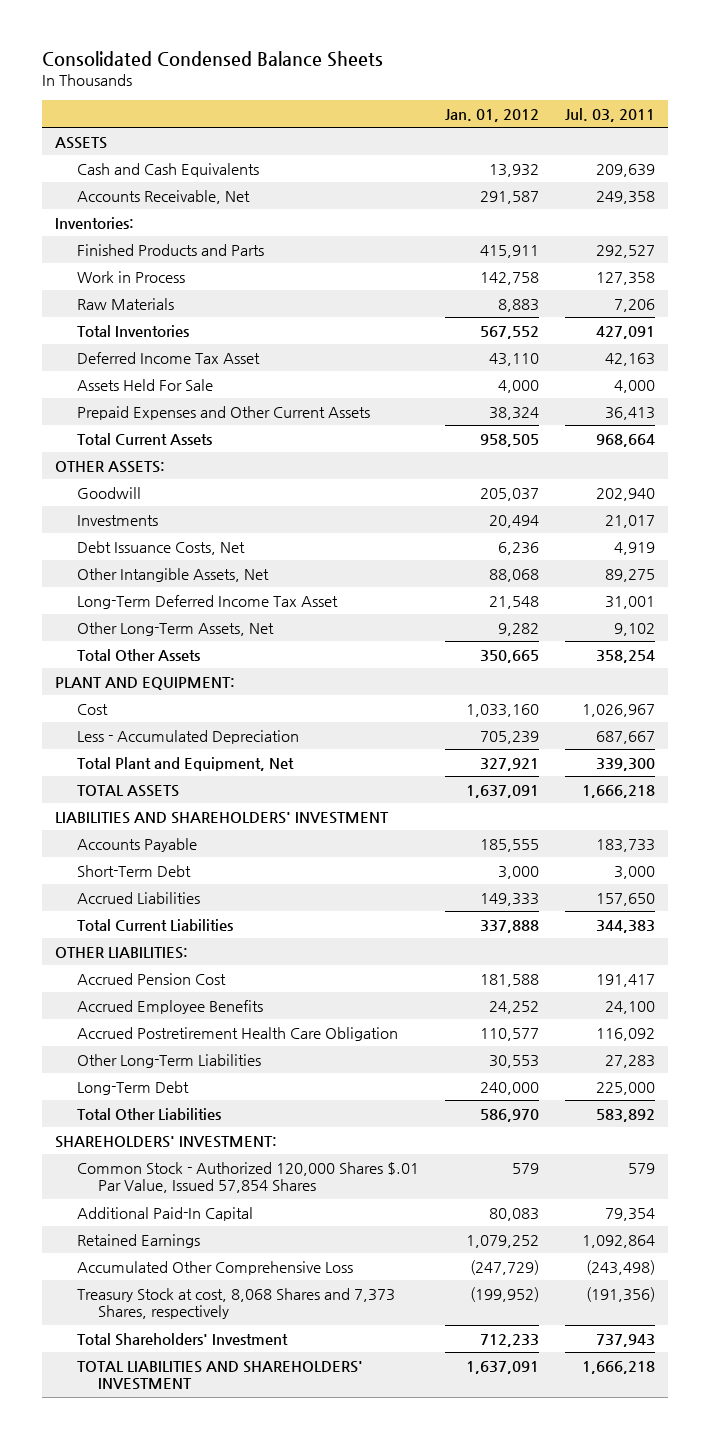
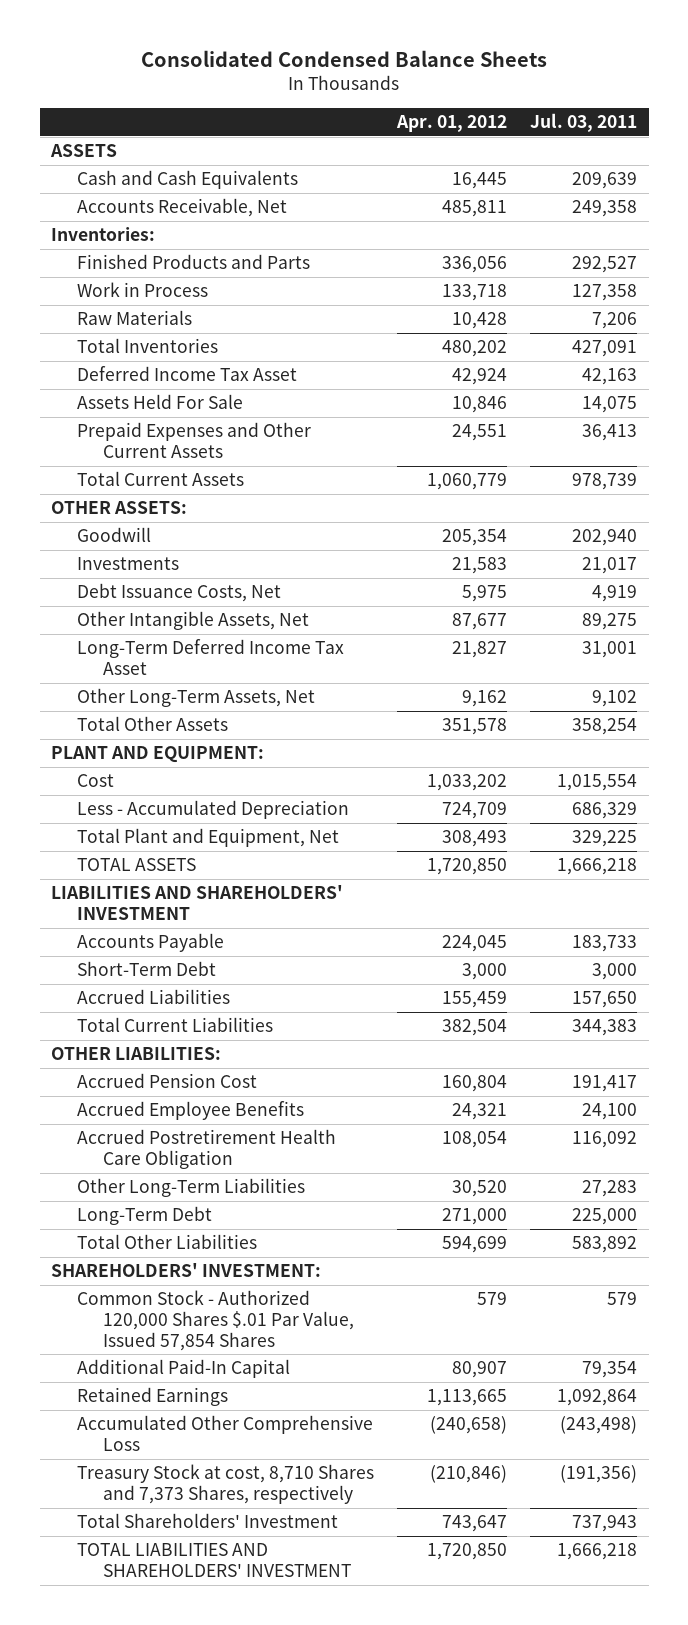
- | Jan. 01, 2012 | Jul. 03, 2011
+ | Apr. 01, 2012 | Jul. 03, 2011
- Assets Held For Sale | 4,000 | 4,000
+ Assets Held For Sale | 10,846 | 14,075
- Total Current Assets | 958,505 | 968,664
+ Total Current Assets | 1,060,779 | 978,739
- Cost | 1,033,160 | 1,026,967
- Less - Accumulated Depreciation | 705,239 | 687,667
- Total Plant and Equipment, Net | 327,921 | 339,300
+ Cost | 1,033,202 | 1,015,554
+ Less - Accumulated Depreciation | 724,709 | 686,329
+ Total Plant and Equipment, Net | 308,493 | 329,225
- Treasury Stock at cost, 8,068 Shares and 7,373 Shares, respectively | (199,952) | (191,356)
+ Treasury Stock at cost, 8,710 Shares and 7,373 Shares, respectively | (210,846) | (191,356)

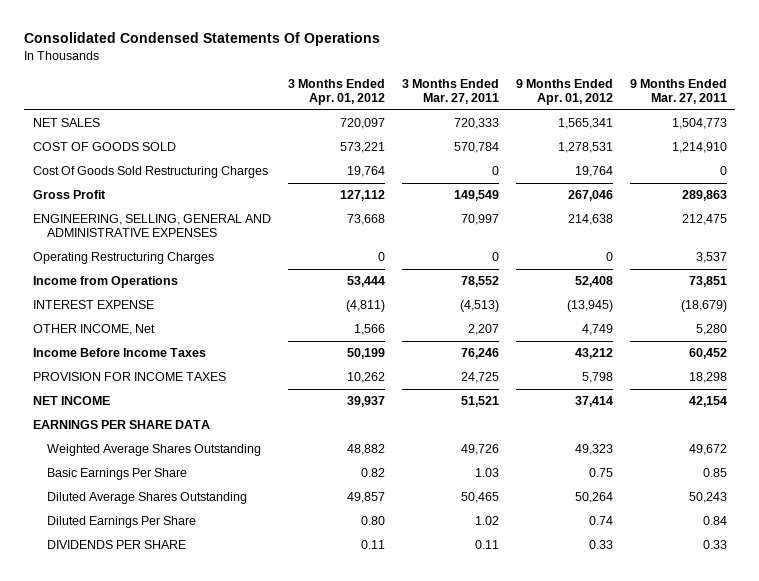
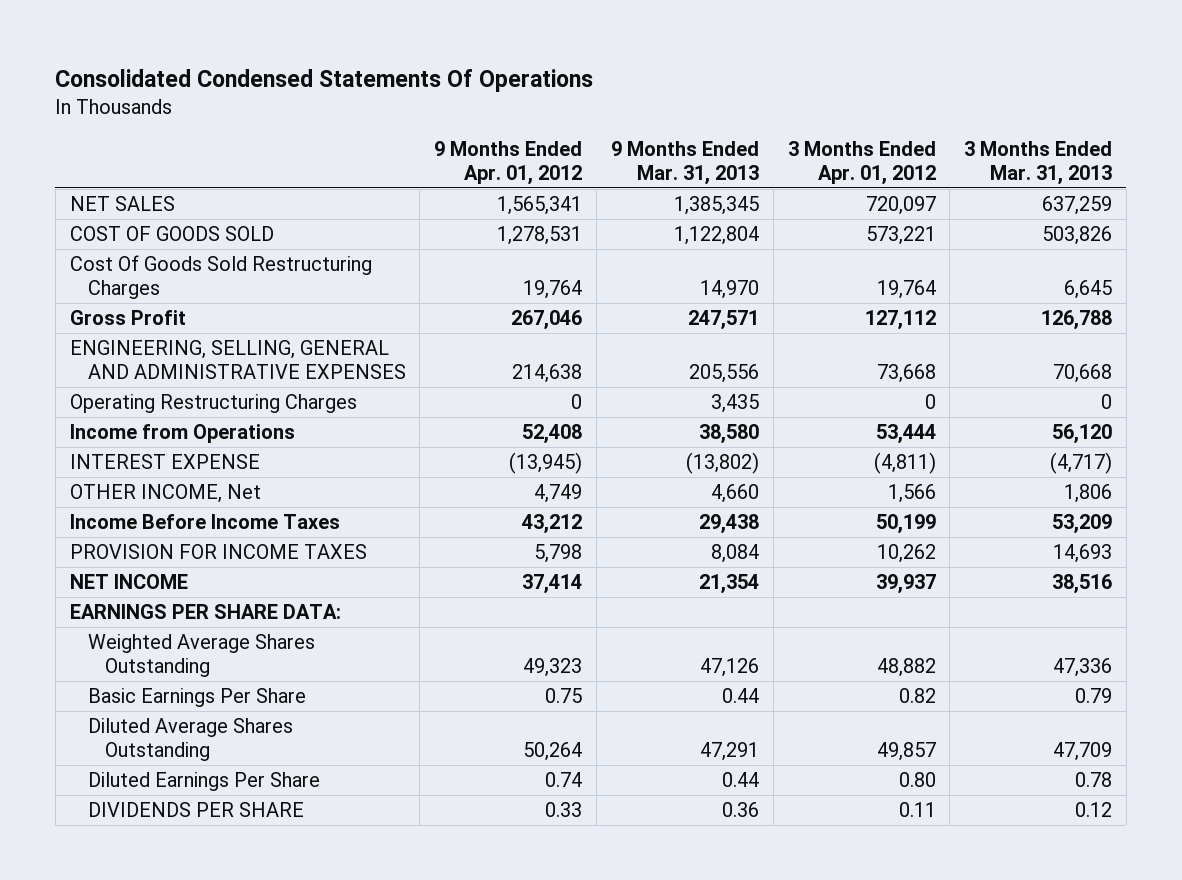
- | 3 Months Ended Apr. 01, 2012 | 3 Months Ended Mar. 27, 2011 | 9 Months Ended Apr. 01, 2012 | 9 Months Ended Mar. 27, 2011
+ | 9 Months Ended Apr. 01, 2012 | 9 Months Ended Mar. 31, 2013 | 3 Months Ended Apr. 01, 2012 | 3 Months Ended Mar. 31, 2013
- EARNINGS PER SHARE DATA
+ EARNINGS PER SHARE DATA:

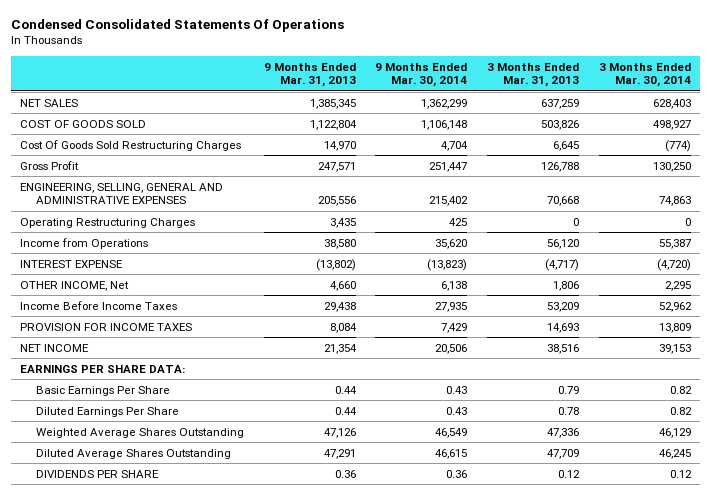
- Consolidated Condensed Statements Of Operations
+ Condensed Consolidated Statements Of Operations
- | 9 Months Ended Apr. 01, 2012 | 9 Months Ended Mar. 31, 2013 | 3 Months Ended Apr. 01, 2012 | 3 Months Ended Mar. 31, 2013
+ | 9 Months Ended Mar. 31, 2013 | 9 Months Ended Mar. 30, 2014 | 3 Months Ended Mar. 31, 2013 | 3 Months Ended Mar. 30, 2014
moved down: Weighted Average Shares Outstanding | 47,126 | 46,549 | 47,336 | 46,129
moved down: Diluted Average Shares Outstanding | 47,291 | 46,615 | 47,709 | 46,245

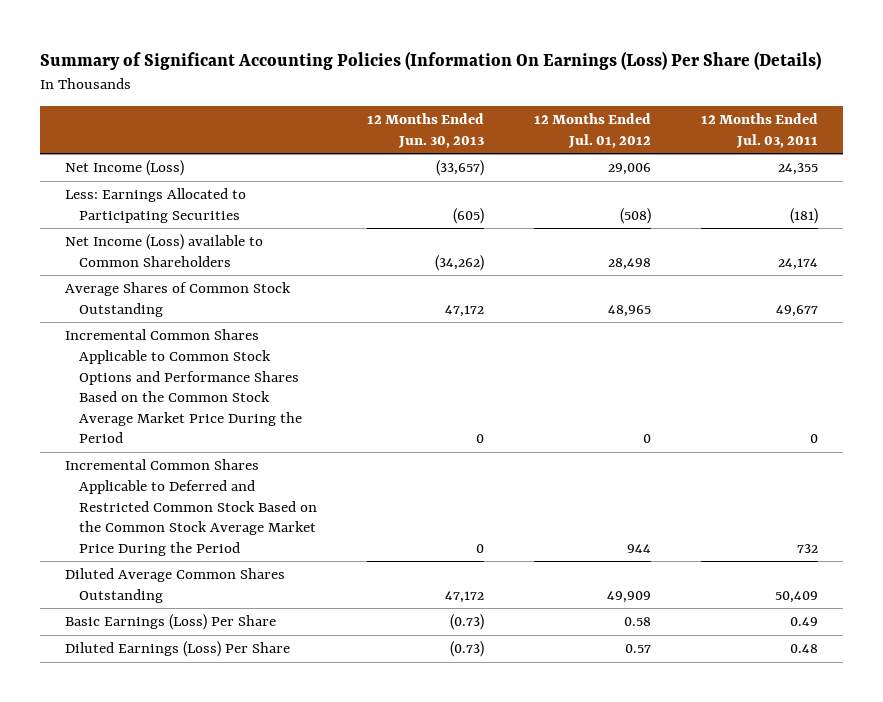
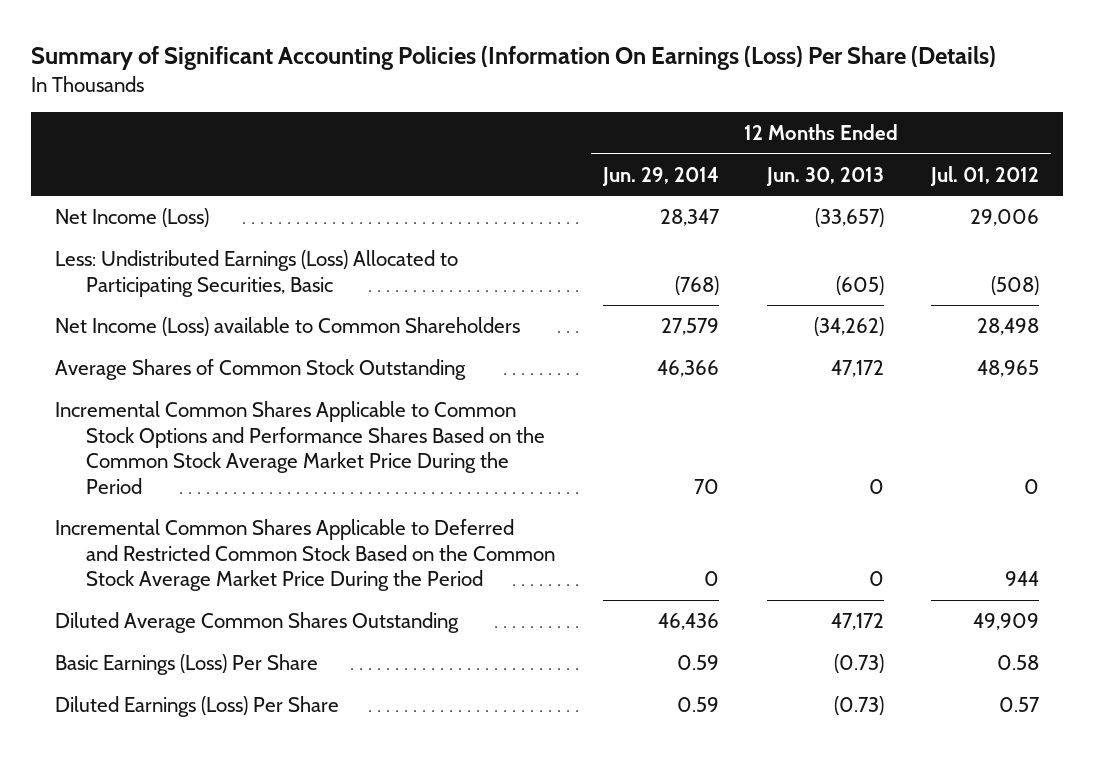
- | 12 Months Ended Jun. 30, 2013 | 12 Months Ended Jul. 01, 2012 | 12 Months Ended Jul. 03, 2011
+ | 12 Months Ended Jun. 29, 2014 | 12 Months Ended Jun. 30, 2013 | 12 Months Ended Jul. 01, 2012
- Less: Earnings Allocated to Participating Securities | (605) | (508) | (181)
+ Less: Undistributed Earnings (Loss) Allocated to Participating Securities, Basic | (768) | (605) | (508)

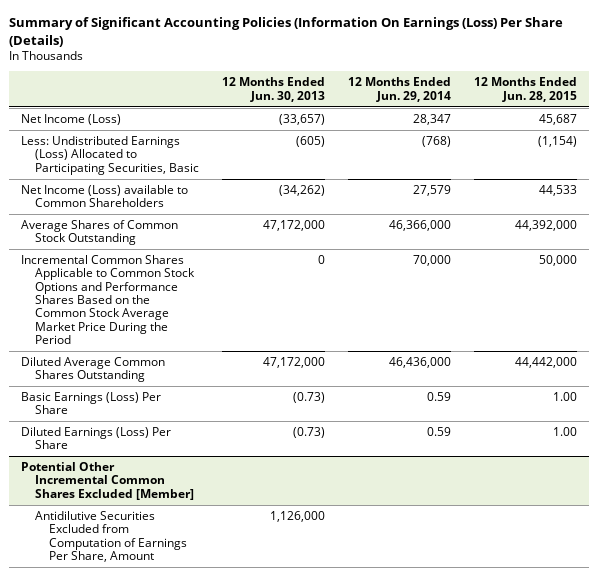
- | 12 Months Ended Jun. 29, 2014 | 12 Months Ended Jun. 30, 2013 | 12 Months Ended Jul. 01, 2012
+ | 12 Months Ended Jun. 30, 2013 | 12 Months Ended Jun. 29, 2014 | 12 Months Ended Jun. 28, 2015
- Average Shares of Common Stock Outstanding | 46,366 | 47,172 | 48,965
- Incremental Common Shares Applicable to Common Stock Options and Performance Shares Based on the Common Stock Average Market Price During the Period | 70 | 0 | 0
- Incremental Common Shares Applicable to Deferred and Restricted Common Stock Based on the Common Stock Average Market Price During the Period | 0 | 0 | 944
- Diluted Average Common Shares Outstanding | 46,436 | 47,172 | 49,909
+ Average Shares of Common Stock Outstanding | 47,172,000 | 46,366,000 | 44,392,000
+ Incremental Common Shares Applicable to Common Stock Options and Performance Shares Based on the Common Stock Average Market Price During the Period | 0 | 70,000 | 50,000
+ Diluted Average Common Shares Outstanding | 47,172,000 | 46,436,000 | 44,442,000
+ Potential Other Incremental Common Shares Excluded [Member]
+ Antidilutive Securities Excluded from Computation of Earnings Per Share, Amount | 1,126,000 | |

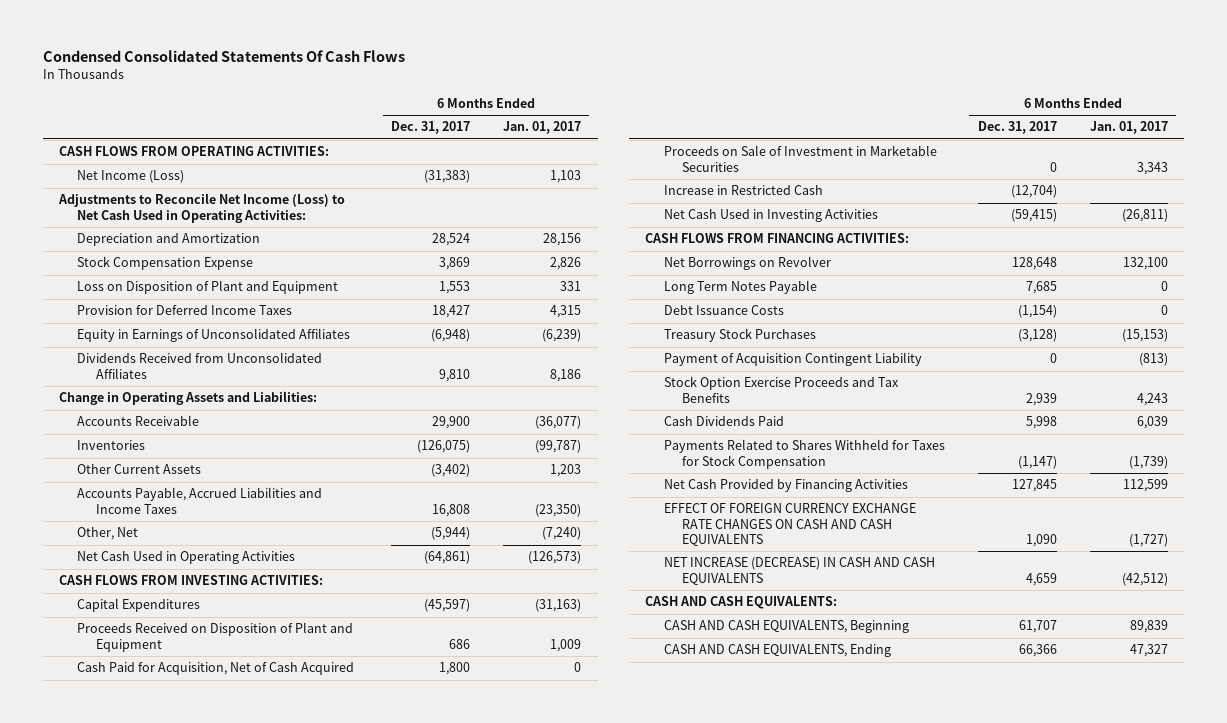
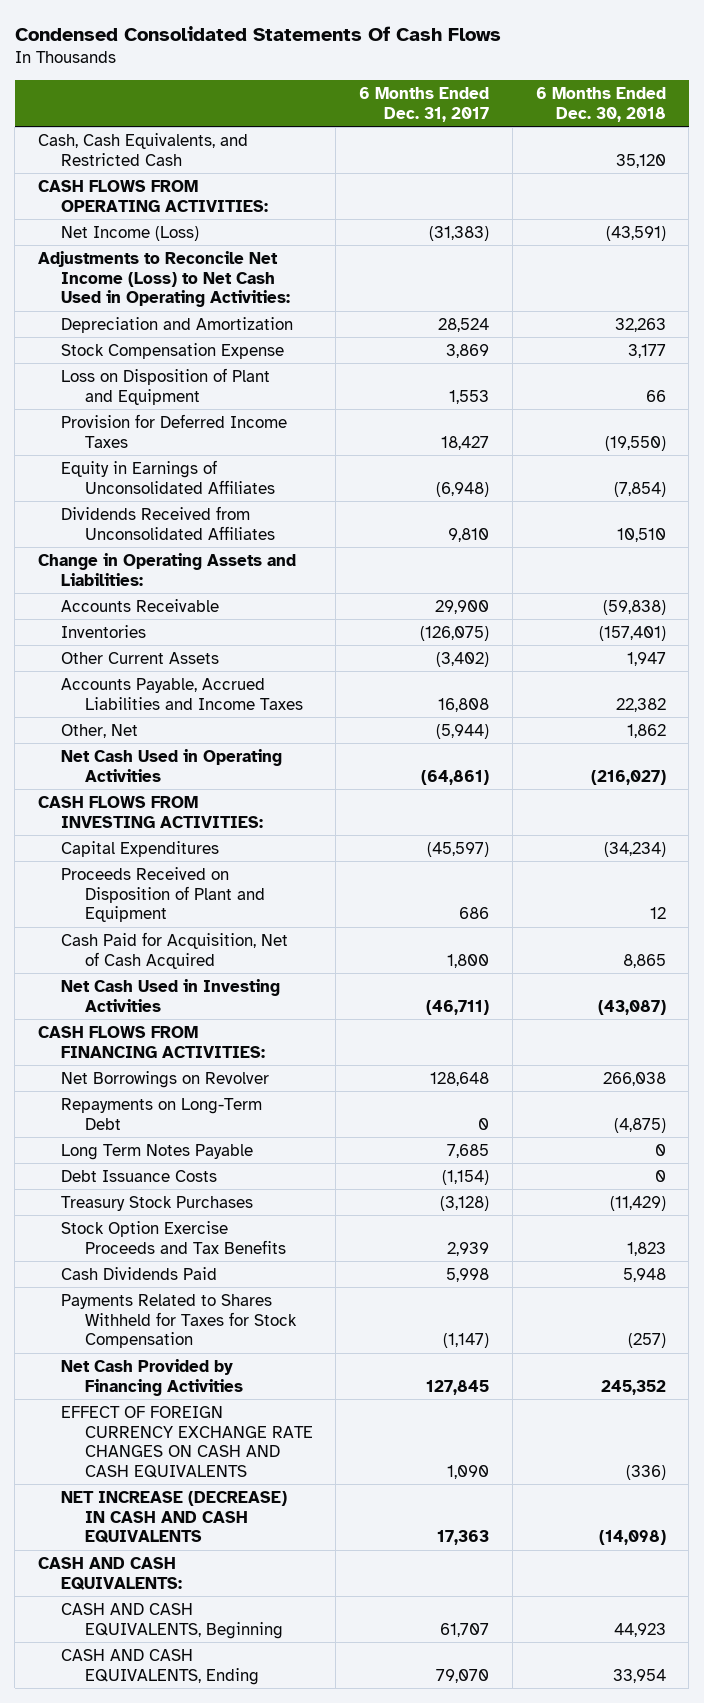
- | 6 Months Ended Dec. 31, 2017 | 6 Months Ended Jan. 01, 2017
+ | 6 Months Ended Dec. 31, 2017 | 6 Months Ended Dec. 30, 2018
+ Cash, Cash Equivalents, and Restricted Cash | | 35,120
- Proceeds on Sale of Investment in Marketable Securities | 0 | 3,343
- Increase in Restricted Cash | (12,704) |
- Net Cash Used in Investing Activities | (59,415) | (26,811)
+ Net Cash Used in Investing Activities | (46,711) | (43,087)
+ Repayments on Long-Term Debt | 0 | (4,875)
- Payment of Acquisition Contingent Liability | 0 | (813)
- NET INCREASE (DECREASE) IN CASH AND CASH EQUIVALENTS | 4,659 | (42,512)
+ NET INCREASE (DECREASE) IN CASH AND CASH EQUIVALENTS | 17,363 | (14,098)
- CASH AND CASH EQUIVALENTS, Ending | 66,366 | 47,327
+ CASH AND CASH EQUIVALENTS, Ending | 79,070 | 33,954

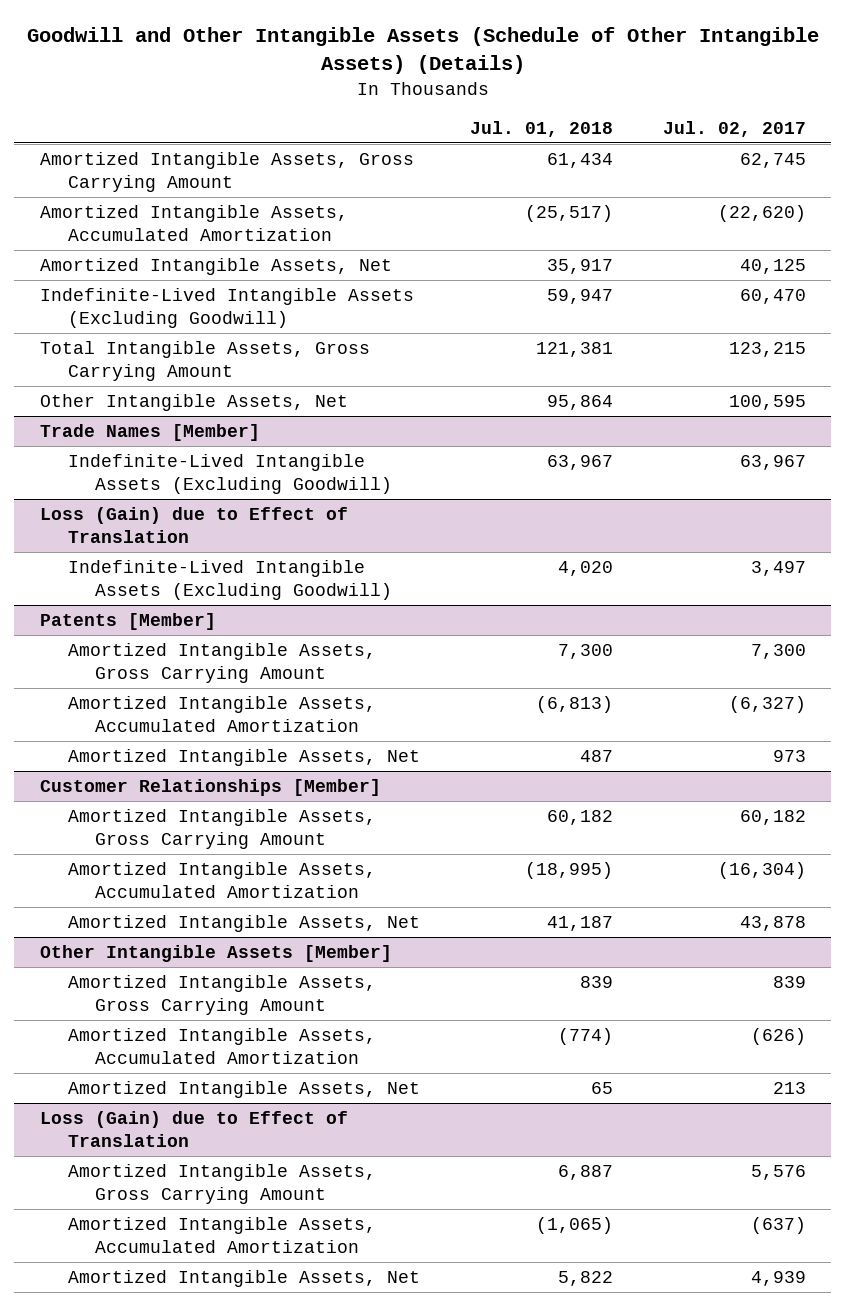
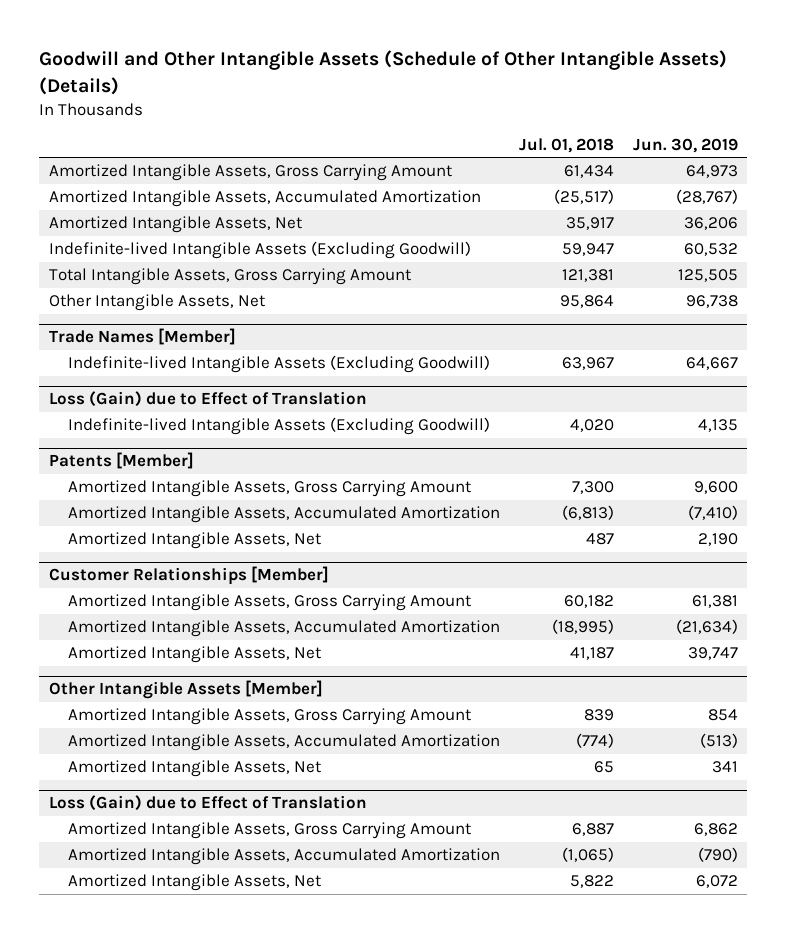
- | Jul. 01, 2018 | Jul. 02, 2017
+ | Jul. 01, 2018 | Jun. 30, 2019
- Indefinite-Lived Intangible Assets (Excluding Goodwill) | 59,947 | 60,470
+ Indefinite-lived Intangible Assets (Excluding Goodwill) | 59,947 | 60,532
@ Trade Names [Member]
- Indefinite-Lived Intangible Assets (Excluding Goodwill) | 63,967 | 63,967
+ Indefinite-lived Intangible Assets (Excluding Goodwill) | 63,967 | 64,667
@ Loss (Gain) due to Effect of Translation
- Indefinite-Lived Intangible Assets (Excluding Goodwill) | 4,020 | 3,497
+ Indefinite-lived Intangible Assets (Excluding Goodwill) | 4,020 | 4,135

